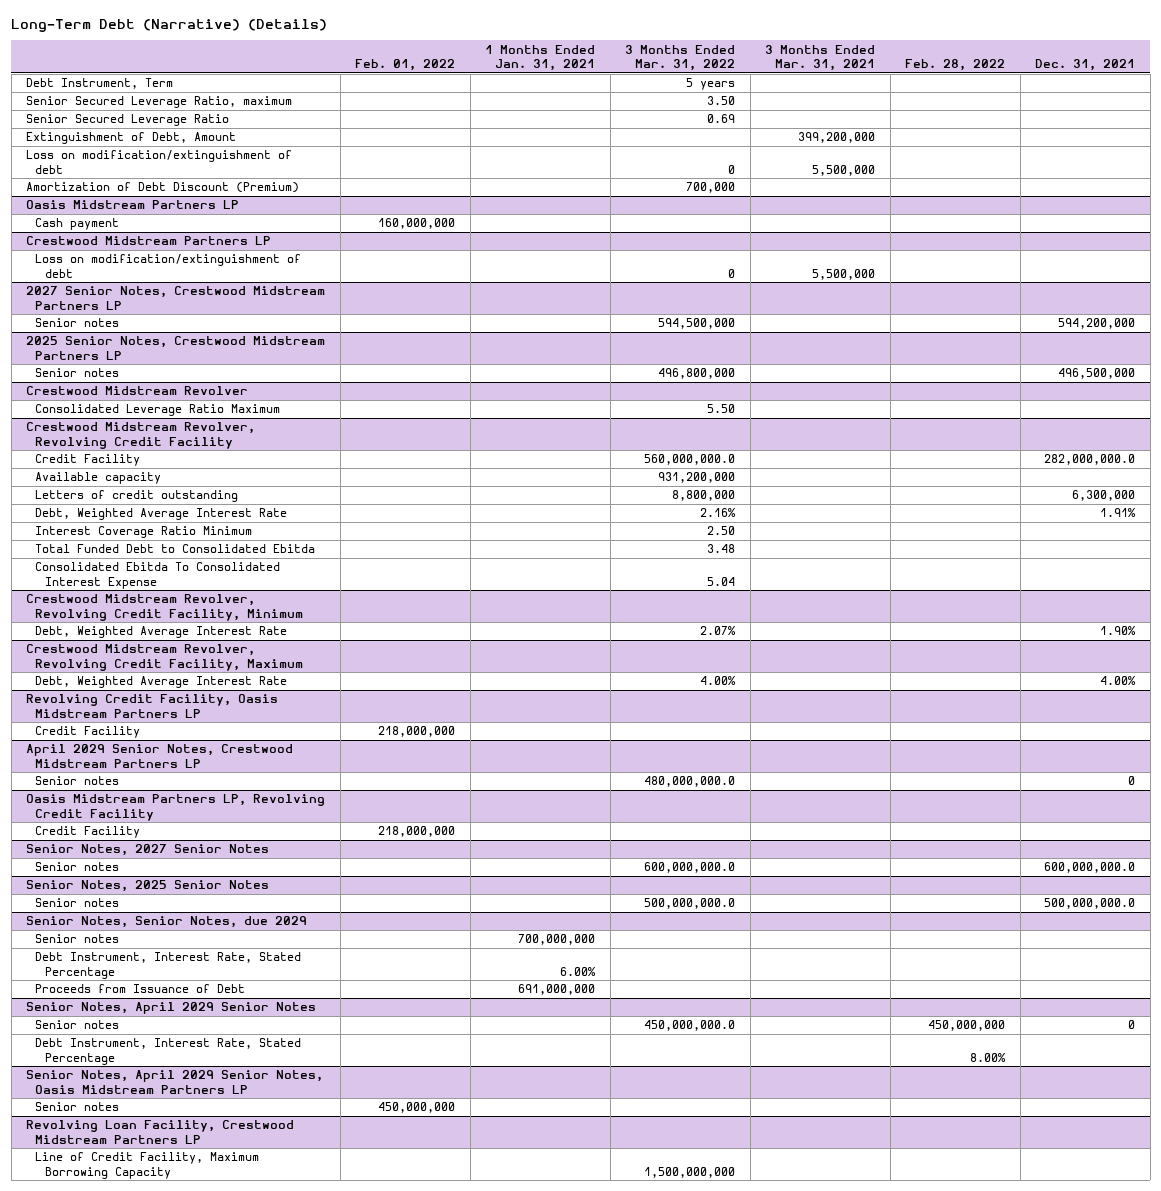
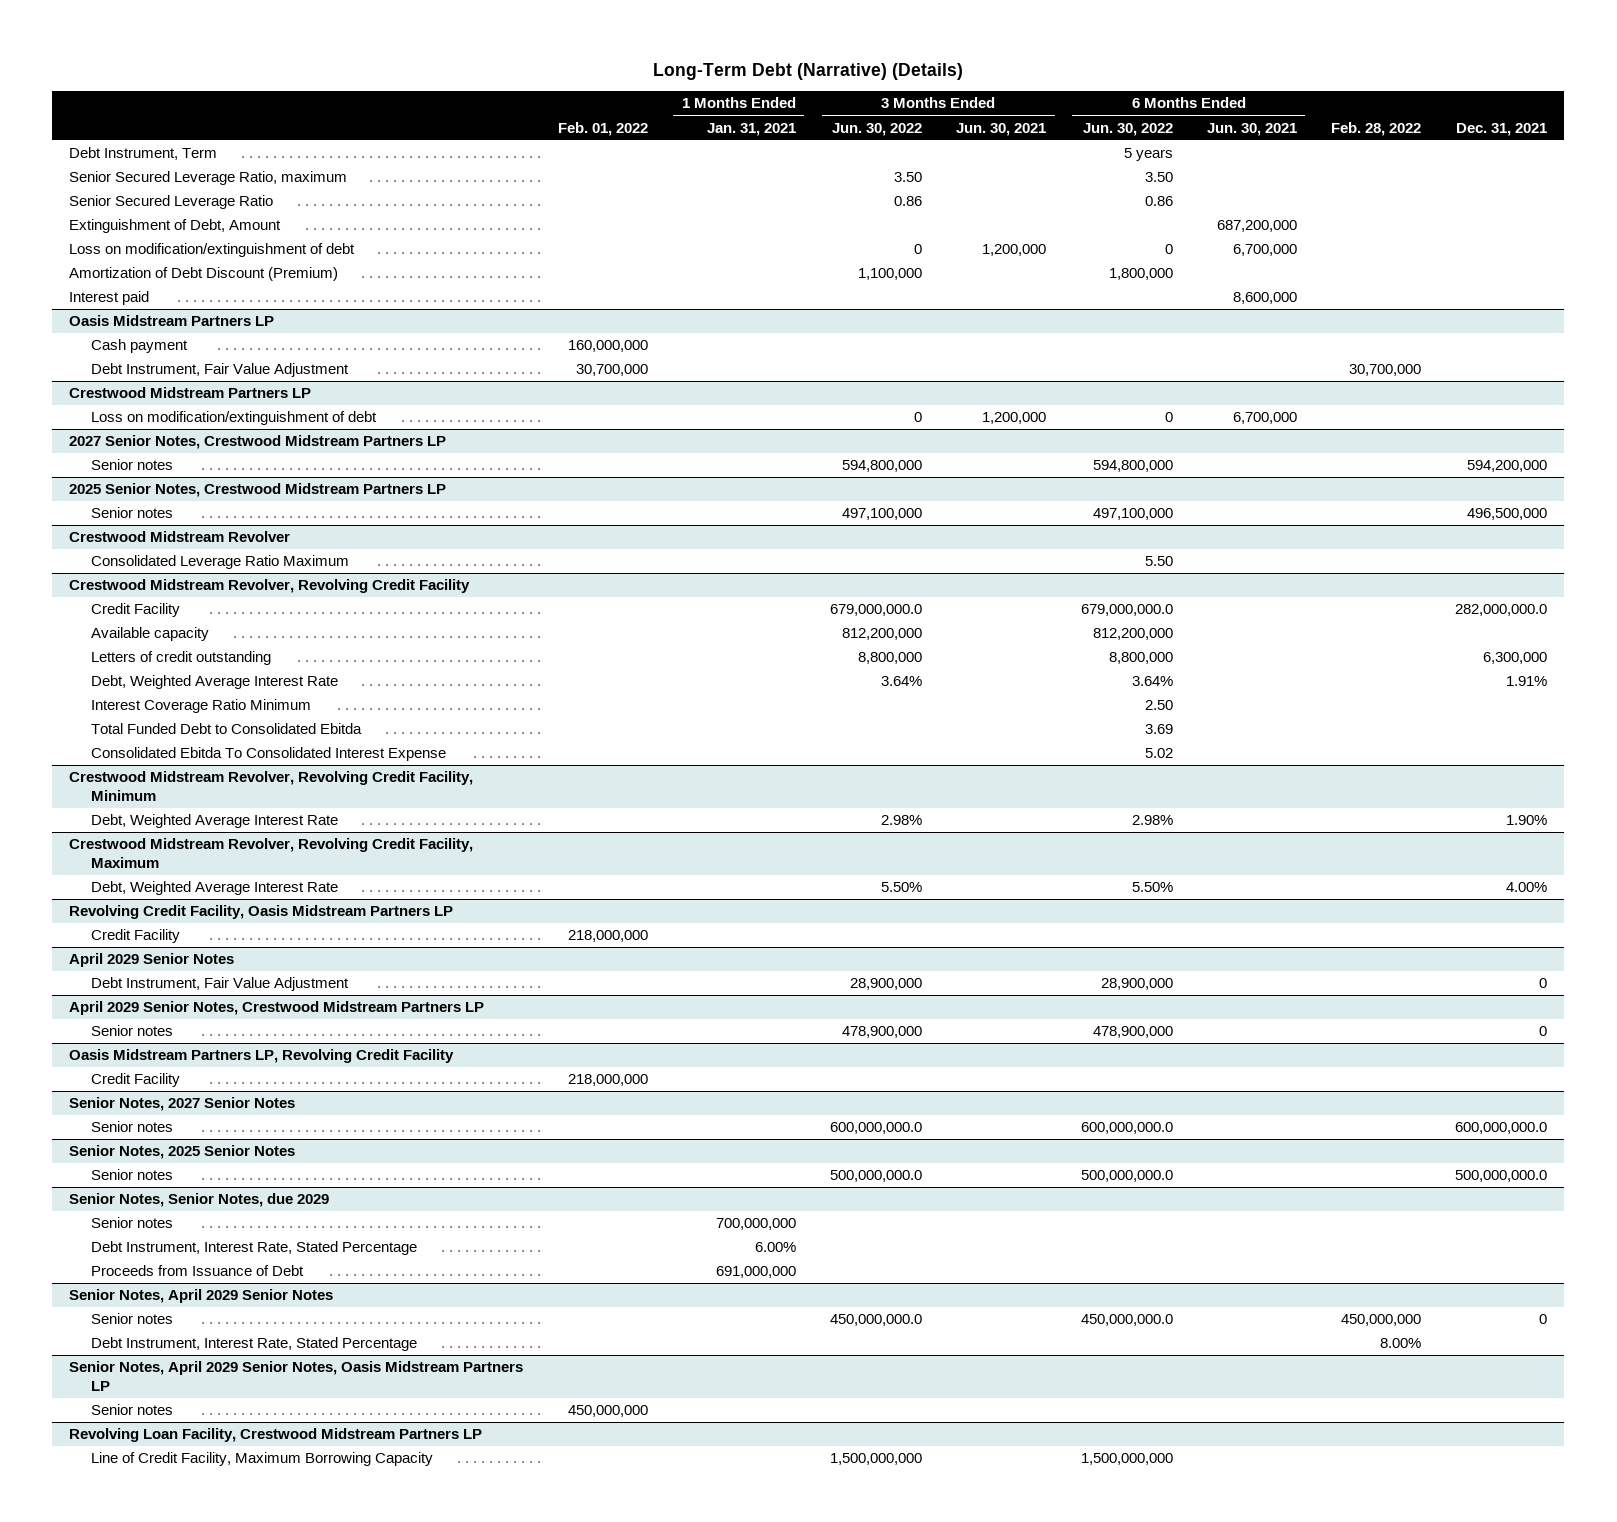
- | Feb. 01, 2022 | 1 Months Ended Jan. 31, 2021 | 3 Months Ended Mar. 31, 2022 | 3 Months Ended Mar. 31, 2021 | Feb. 28, 2022 | Dec. 31, 2021
+ | Feb. 01, 2022 | 1 Months Ended Jan. 31, 2021 | 3 Months Ended Jun. 30, 2022 | 3 Months Ended Jun. 30, 2021 | 6 Months Ended Jun. 30, 2022 | 6 Months Ended Jun. 30, 2021 | Feb. 28, 2022 | Dec. 31, 2021
+ Interest paid | | | | | | 8,600,000 | |
@ Oasis Midstream Partners LP
+ Debt Instrument, Fair Value Adjustment | 30,700,000 | | | | | | 30,700,000 |
+ April 2029 Senior Notes
+ Debt Instrument, Fair Value Adjustment | | | 28,900,000 | | 28,900,000 | | | 0

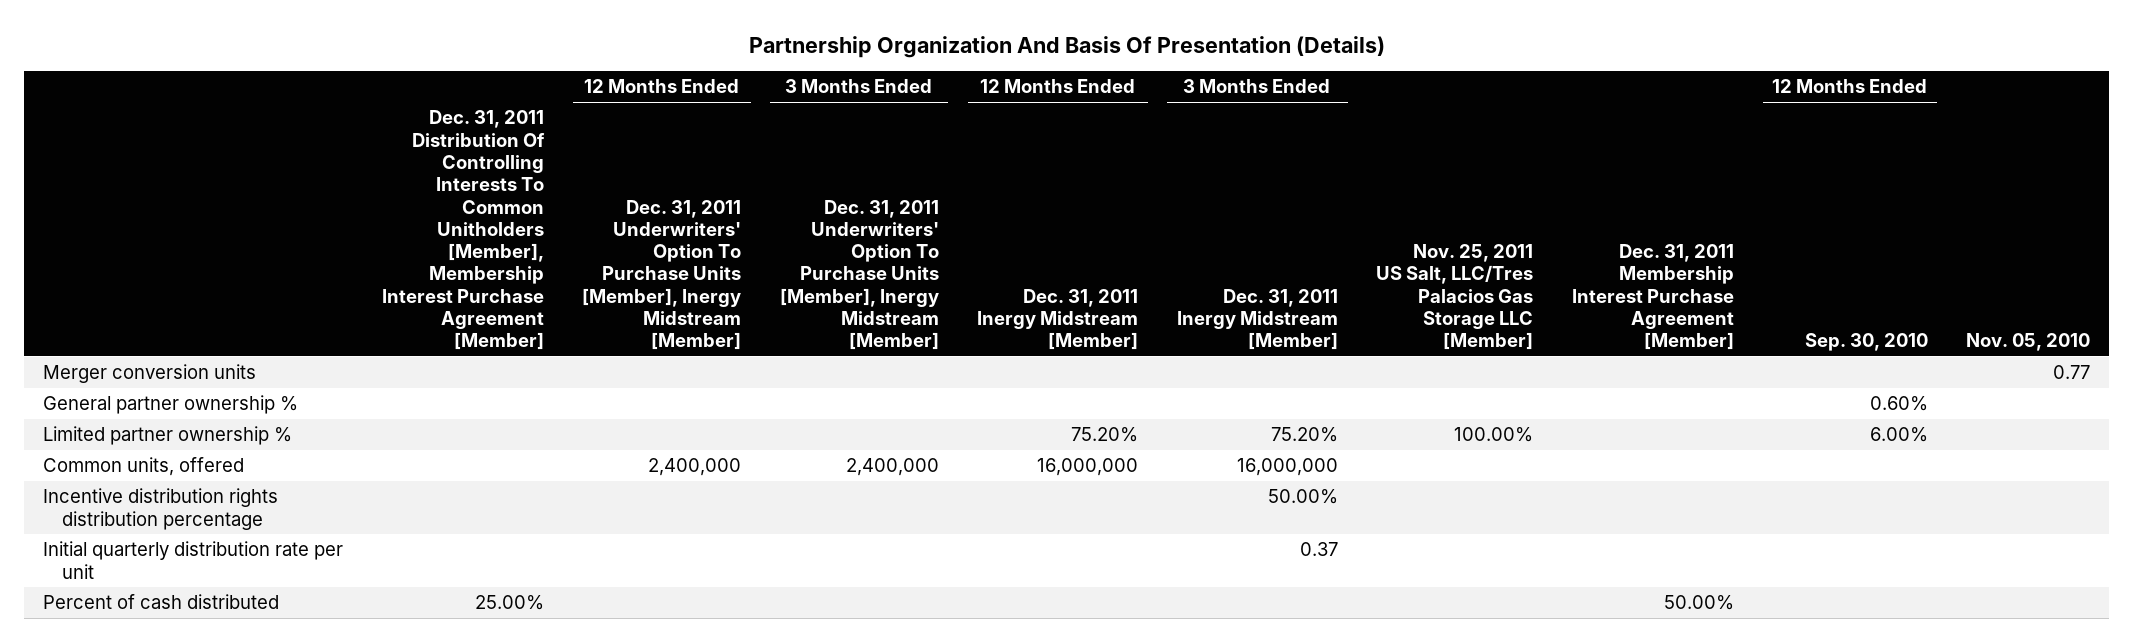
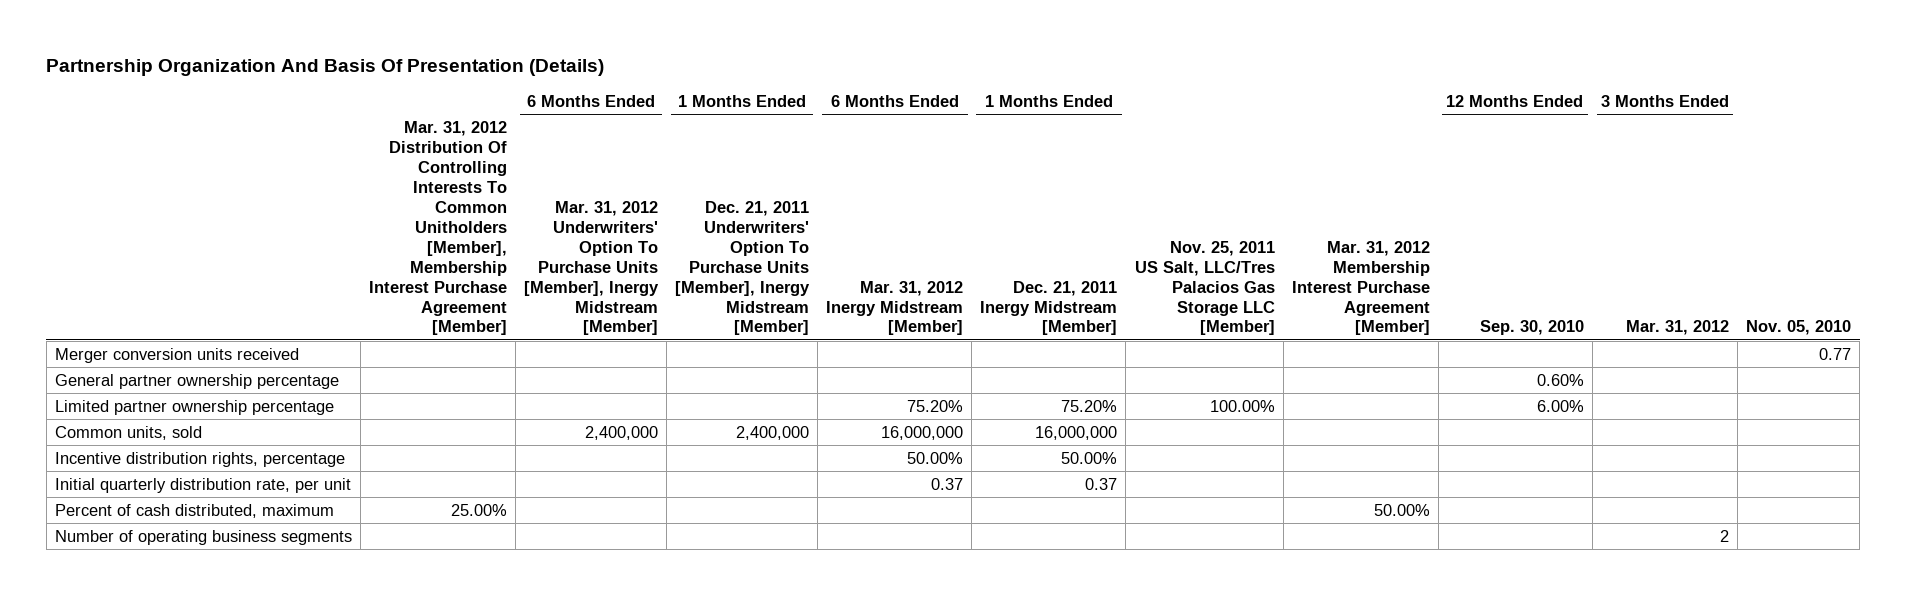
- | Dec. 31, 2011 Distribution Of Controlling Interests To Common Unitholders [Member], Membership Interest Purchase Agreement [Member] | 12 Months Ended Dec. 31, 2011 Underwriters' Option To Purchase Units [Member], Inergy Midstream [Member] | 3 Months Ended Dec. 31, 2011 Underwriters' Option To Purchase Units [Member], Inergy Midstream [Member] | 12 Months Ended Dec. 31, 2011 Inergy Midstream [Member] | 3 Months Ended Dec. 31, 2011 Inergy Midstream [Member] | Nov. 25, 2011 US Salt, LLC/Tres Palacios Gas Storage LLC [Member] | Dec. 31, 2011 Membership Interest Purchase Agreement [Member] | 12 Months Ended Sep. 30, 2010 | Nov. 05, 2010
+ | Mar. 31, 2012 Distribution Of Controlling Interests To Common Unitholders [Member], Membership Interest Purchase Agreement [Member] | 6 Months Ended Mar. 31, 2012 Underwriters' Option To Purchase Units [Member], Inergy Midstream [Member] | 1 Months Ended Dec. 21, 2011 Underwriters' Option To Purchase Units [Member], Inergy Midstream [Member] | 6 Months Ended Mar. 31, 2012 Inergy Midstream [Member] | 1 Months Ended Dec. 21, 2011 Inergy Midstream [Member] | Nov. 25, 2011 US Salt, LLC/Tres Palacios Gas Storage LLC [Member] | Mar. 31, 2012 Membership Interest Purchase Agreement [Member] | 12 Months Ended Sep. 30, 2010 | 3 Months Ended Mar. 31, 2012 | Nov. 05, 2010
- Merger conversion units | | | | | | | | | 0.77
- General partner ownership % | | | | | | | | 0.60% |
- Limited partner ownership % | | | | 75.20% | 75.20% | 100.00% | | 6.00% |
- Common units, offered | | 2,400,000 | 2,400,000 | 16,000,000 | 16,000,000 | | | |
- Incentive distribution rights distribution percentage | | | | | 50.00% | | | |
- Initial quarterly distribution rate per unit | | | | | 0.37 | | | |
- Percent of cash distributed | 25.00% | | | | | | 50.00% | |
+ Merger conversion units received | | | | | | | | | | 0.77
+ General partner ownership percentage | | | | | | | | 0.60% | |
+ Limited partner ownership percentage | | | | 75.20% | 75.20% | 100.00% | | 6.00% | |
+ Common units, sold | | 2,400,000 | 2,400,000 | 16,000,000 | 16,000,000 | | | | |
+ Incentive distribution rights, percentage | | | | 50.00% | 50.00% | | | | |
+ Initial quarterly distribution rate, per unit | | | | 0.37 | 0.37 | | | | |
+ Percent of cash distributed, maximum | 25.00% | | | | | | 50.00% | | |
+ Number of operating business segments | | | | | | | | | 2 |

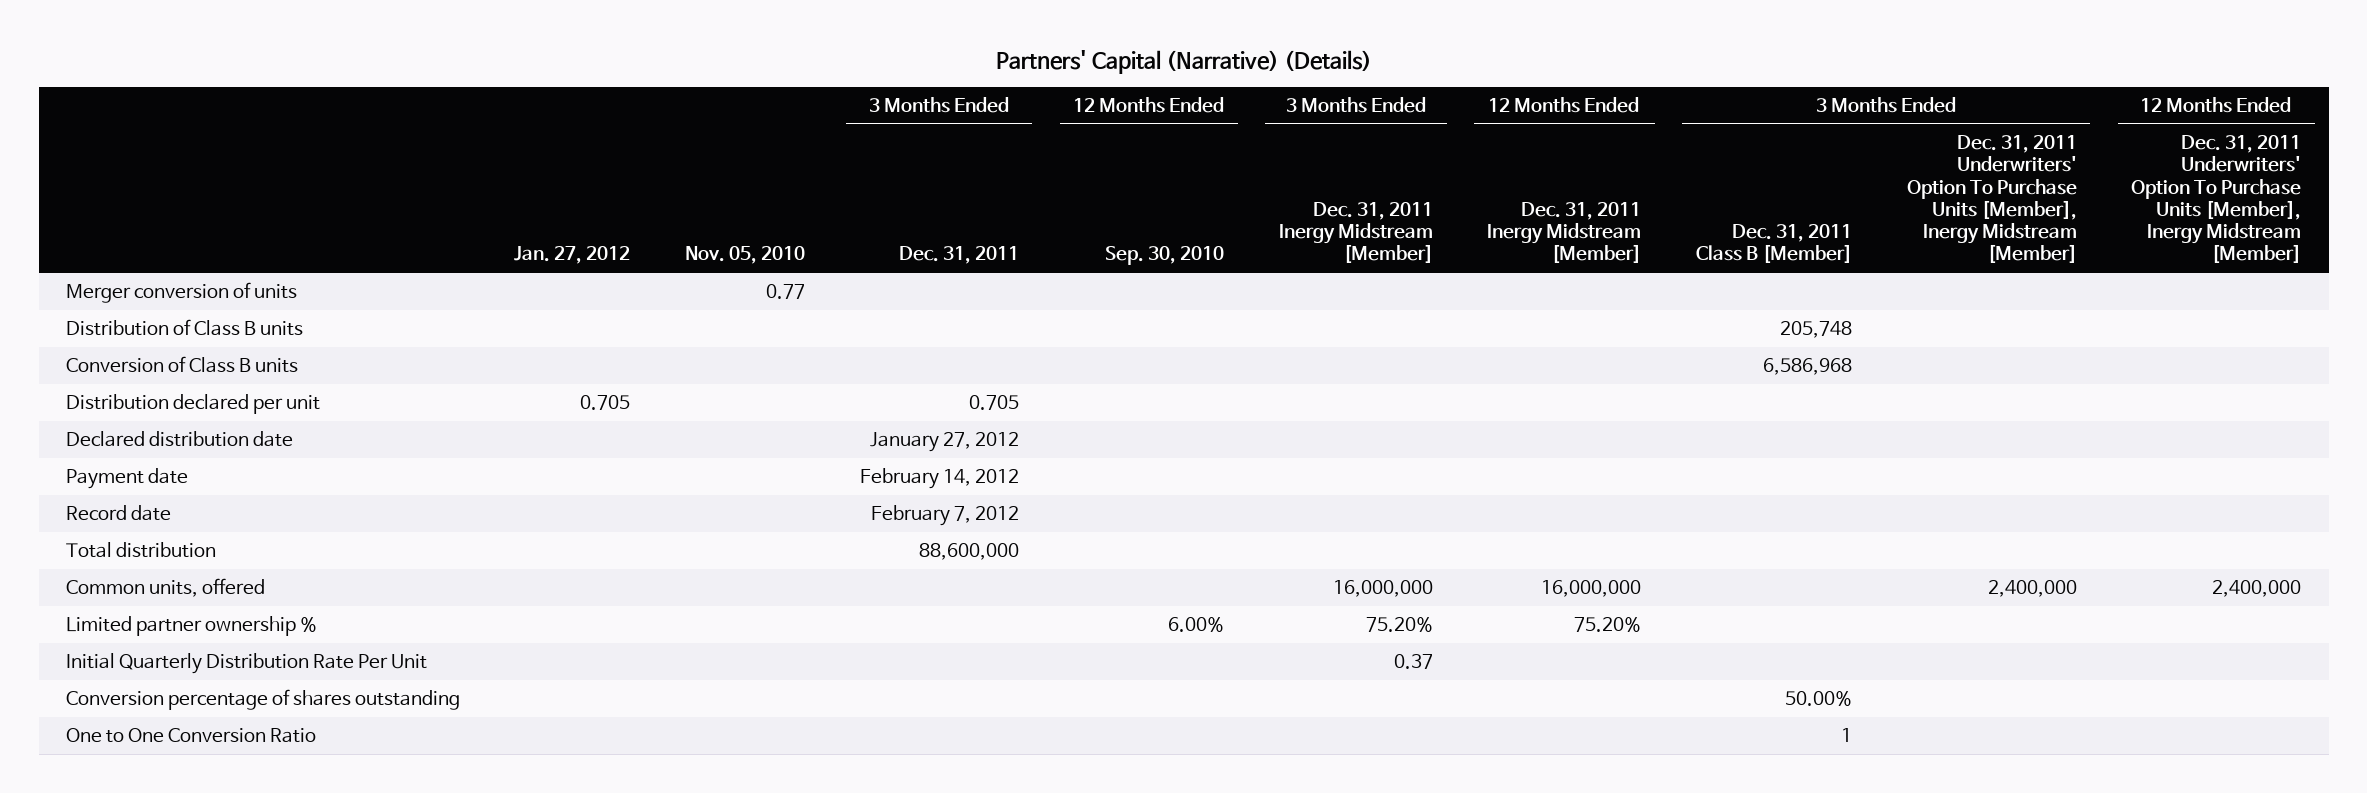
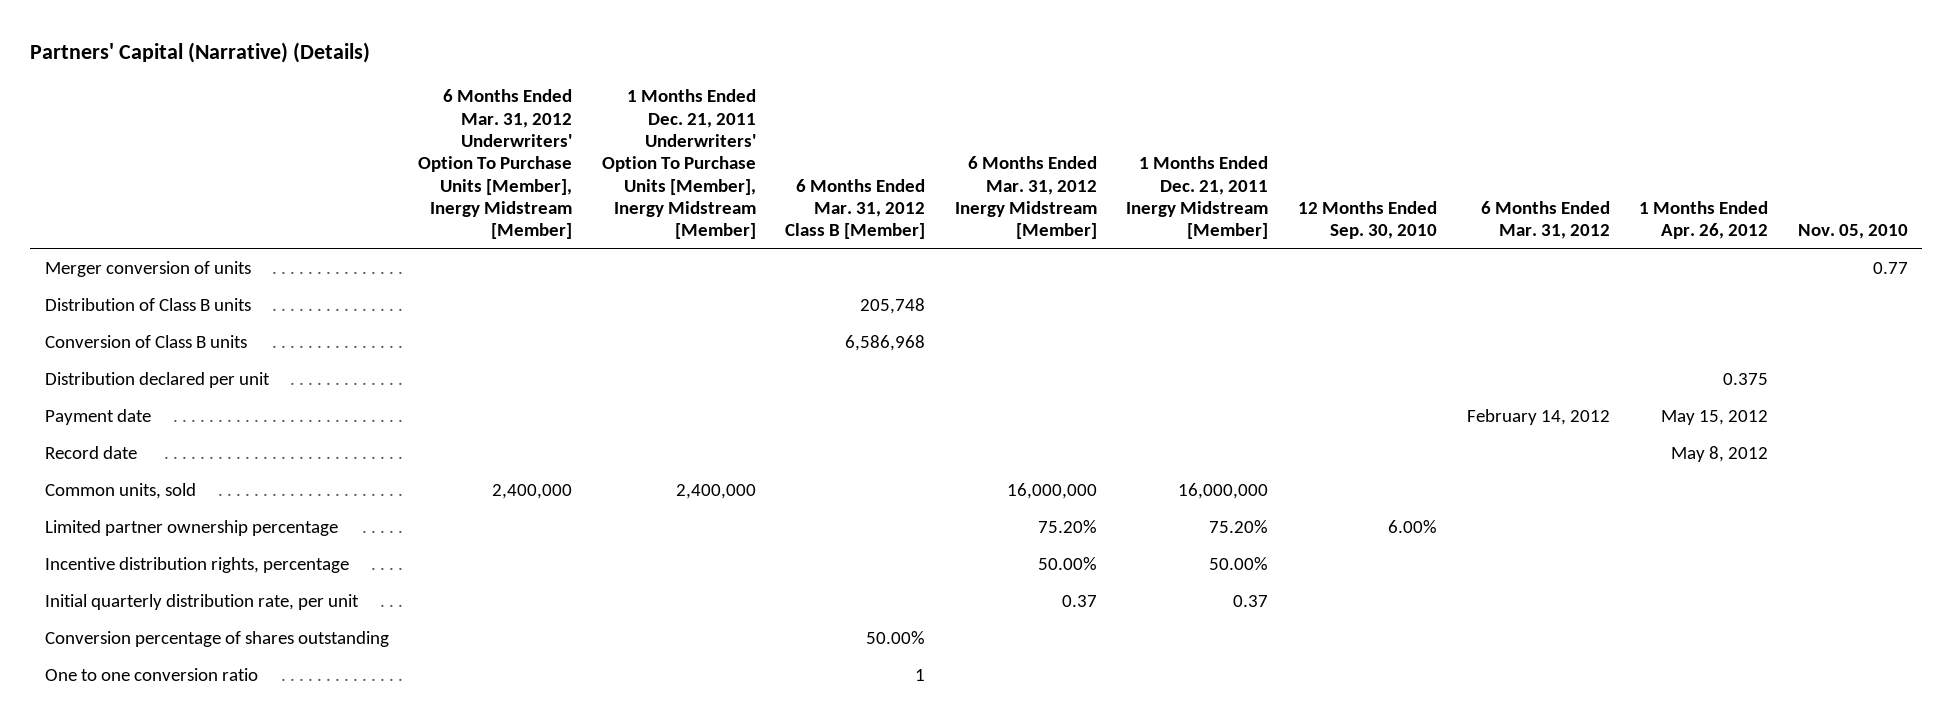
- | Jan. 27, 2012 | Nov. 05, 2010 | 3 Months Ended Dec. 31, 2011 | 12 Months Ended Sep. 30, 2010 | 3 Months Ended Dec. 31, 2011 Inergy Midstream [Member] | 12 Months Ended Dec. 31, 2011 Inergy Midstream [Member] | 3 Months Ended Dec. 31, 2011 Class B [Member] | 3 Months Ended Dec. 31, 2011 Underwriters' Option To Purchase Units [Member], Inergy Midstream [Member] | 12 Months Ended Dec. 31, 2011 Underwriters' Option To Purchase Units [Member], Inergy Midstream [Member]
+ | 6 Months Ended Mar. 31, 2012 Underwriters' Option To Purchase Units [Member], Inergy Midstream [Member] | 1 Months Ended Dec. 21, 2011 Underwriters' Option To Purchase Units [Member], Inergy Midstream [Member] | 6 Months Ended Mar. 31, 2012 Class B [Member] | 6 Months Ended Mar. 31, 2012 Inergy Midstream [Member] | 1 Months Ended Dec. 21, 2011 Inergy Midstream [Member] | 12 Months Ended Sep. 30, 2010 | 6 Months Ended Mar. 31, 2012 | 1 Months Ended Apr. 26, 2012 | Nov. 05, 2010
- Declared distribution date | | | January 27, 2012 | | | | | |
- Total distribution | | | 88,600,000 | | | | | |
- Common units, offered | | | | | 16,000,000 | 16,000,000 | | 2,400,000 | 2,400,000
- Limited partner ownership % | | | | 6.00% | 75.20% | 75.20% | | |
- Initial Quarterly Distribution Rate Per Unit | | | | | 0.37 | | | |
+ Common units, sold | 2,400,000 | 2,400,000 | | 16,000,000 | 16,000,000 | | | |
+ Limited partner ownership percentage | | | | 75.20% | 75.20% | 6.00% | | |
+ Incentive distribution rights, percentage | | | | 50.00% | 50.00% | | | |
+ Initial quarterly distribution rate, per unit | | | | 0.37 | 0.37 | | | |
- One to One Conversion Ratio | | | | | | | 1 | |
+ One to one conversion ratio | | | 1 | | | | | |

